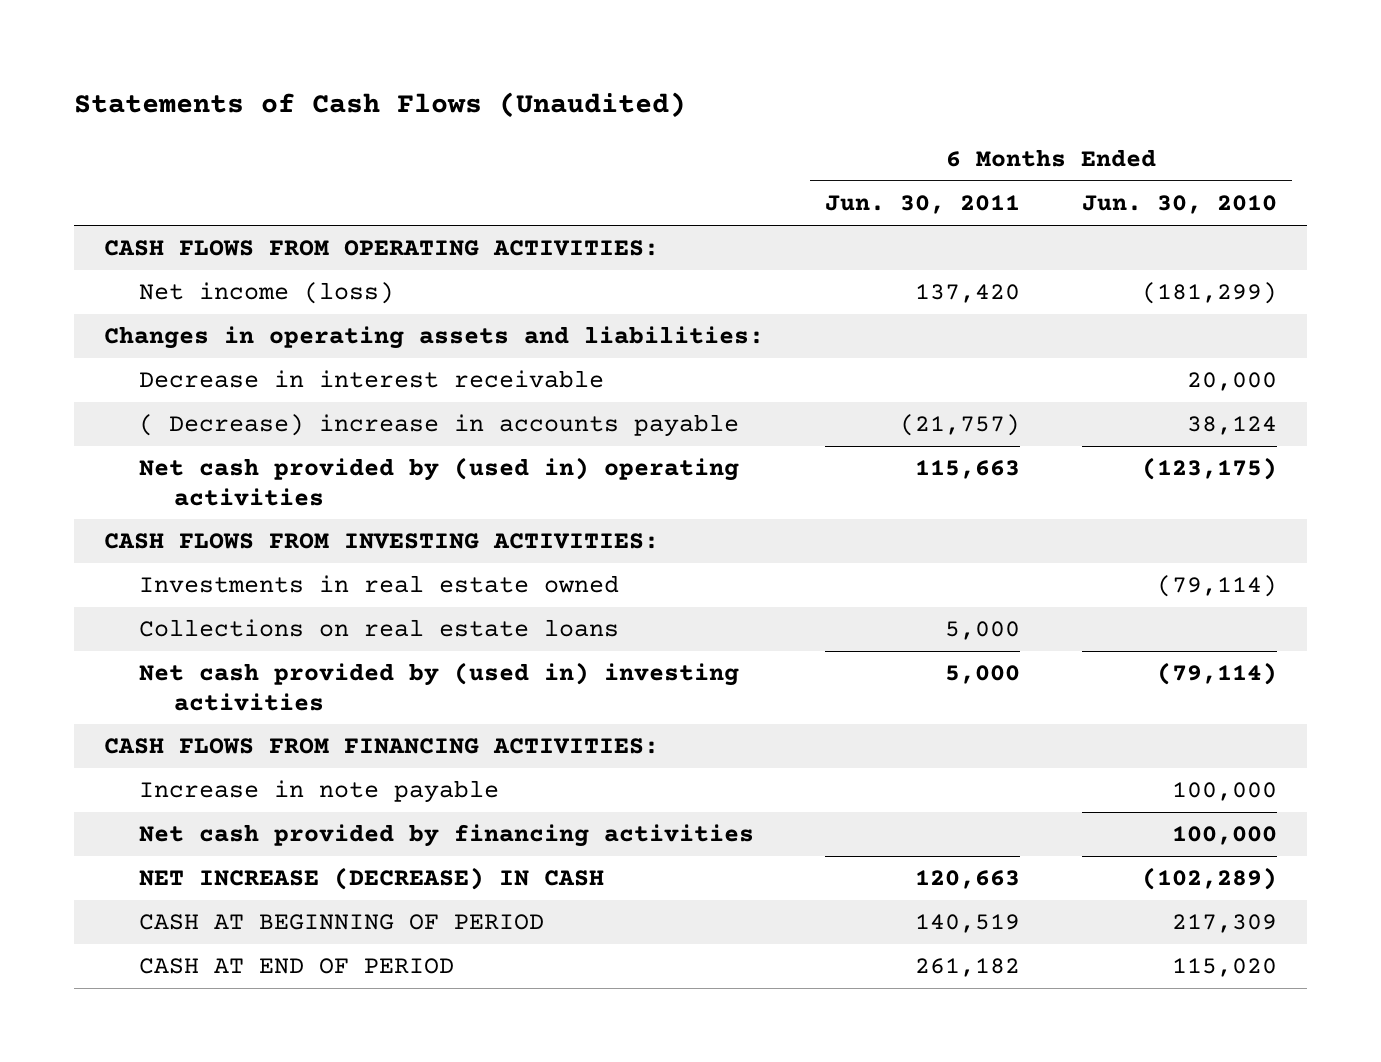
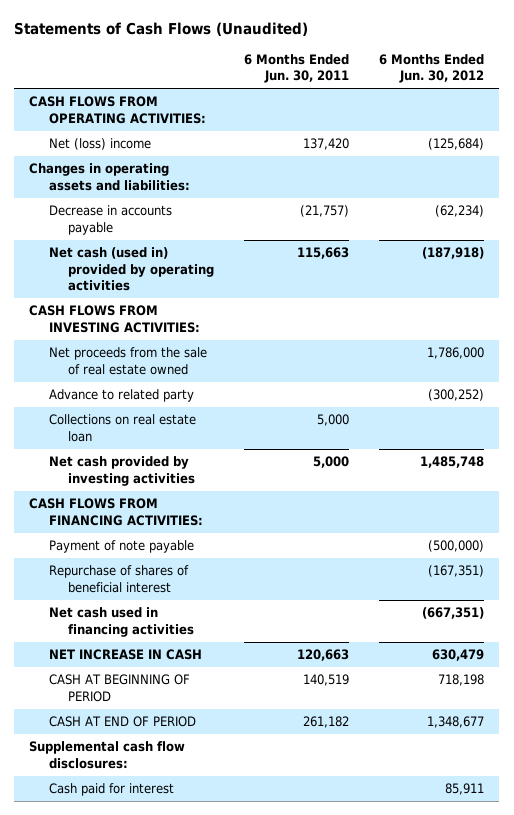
- | 6 Months Ended Jun. 30, 2011 | 6 Months Ended Jun. 30, 2010
+ | 6 Months Ended Jun. 30, 2011 | 6 Months Ended Jun. 30, 2012
- Net income (loss) | 137,420 | (181,299)
+ Net (loss) income | 137,420 | (125,684)
- Decrease in interest receivable | | 20,000
- ( Decrease) increase in accounts payable | (21,757) | 38,124
- Net cash provided by (used in) operating activities | 115,663 | (123,175)
+ Decrease in accounts payable | (21,757) | (62,234)
+ Net cash (used in) provided by operating activities | 115,663 | (187,918)
- Investments in real estate owned | | (79,114)
- Collections on real estate loans | 5,000 |
- Net cash provided by (used in) investing activities | 5,000 | (79,114)
+ Net proceeds from the sale of real estate owned | | 1,786,000
+ Advance to related party | | (300,252)
+ Collections on real estate loan | 5,000 |
+ Net cash provided by investing activities | 5,000 | 1,485,748
- Increase in note payable | | 100,000
- Net cash provided by financing activities | | 100,000
- NET INCREASE (DECREASE) IN CASH | 120,663 | (102,289)
+ Payment of note payable | | (500,000)
+ Repurchase of shares of beneficial interest | | (167,351)
+ Net cash used in financing activities | | (667,351)
+ NET INCREASE IN CASH | 120,663 | 630,479
+ Supplemental cash flow disclosures:
+ Cash paid for interest | | 85,911

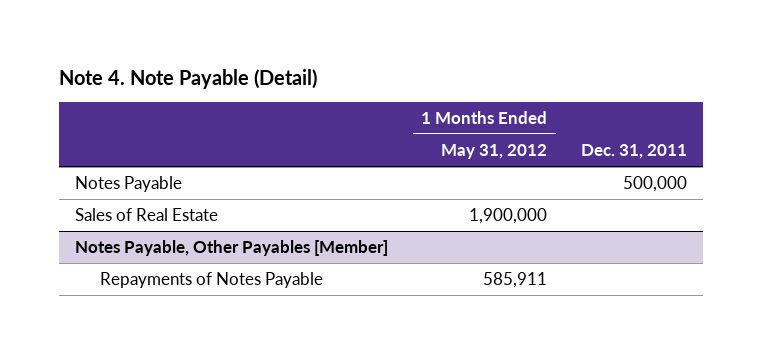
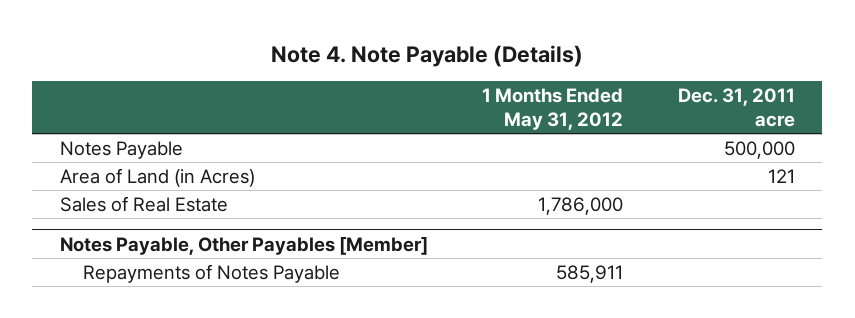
- Note 4. Note Payable (Detail)
+ Note 4. Note Payable (Details)
- | 1 Months Ended May 31, 2012 | Dec. 31, 2011
+ | 1 Months Ended May 31, 2012 | Dec. 31, 2011 acre
- Sales of Real Estate | 1,900,000 |
+ Area of Land (in Acres) | | 121
+ Sales of Real Estate | 1,786,000 |

